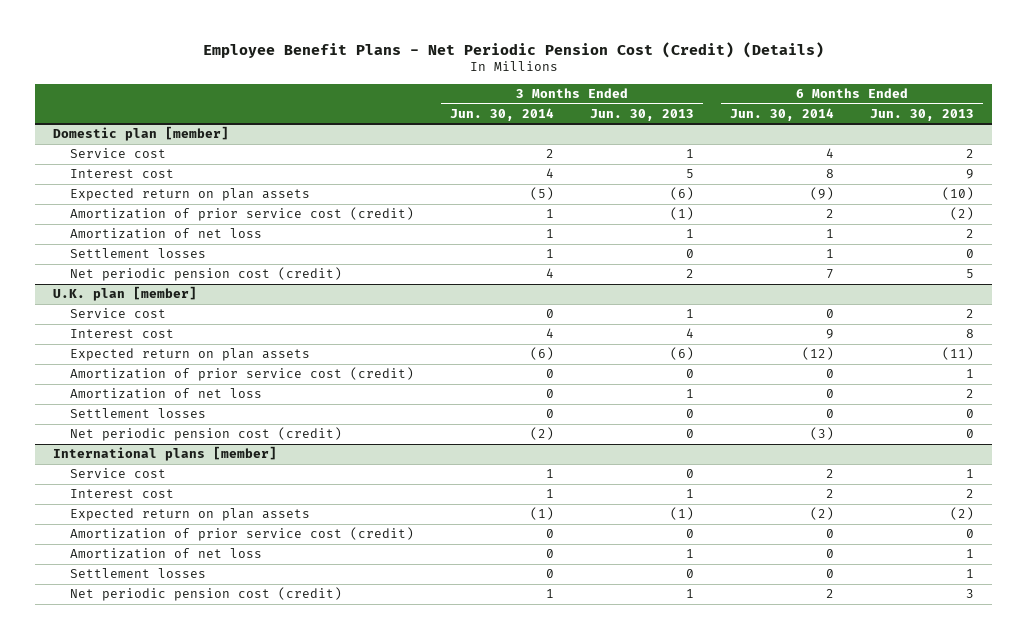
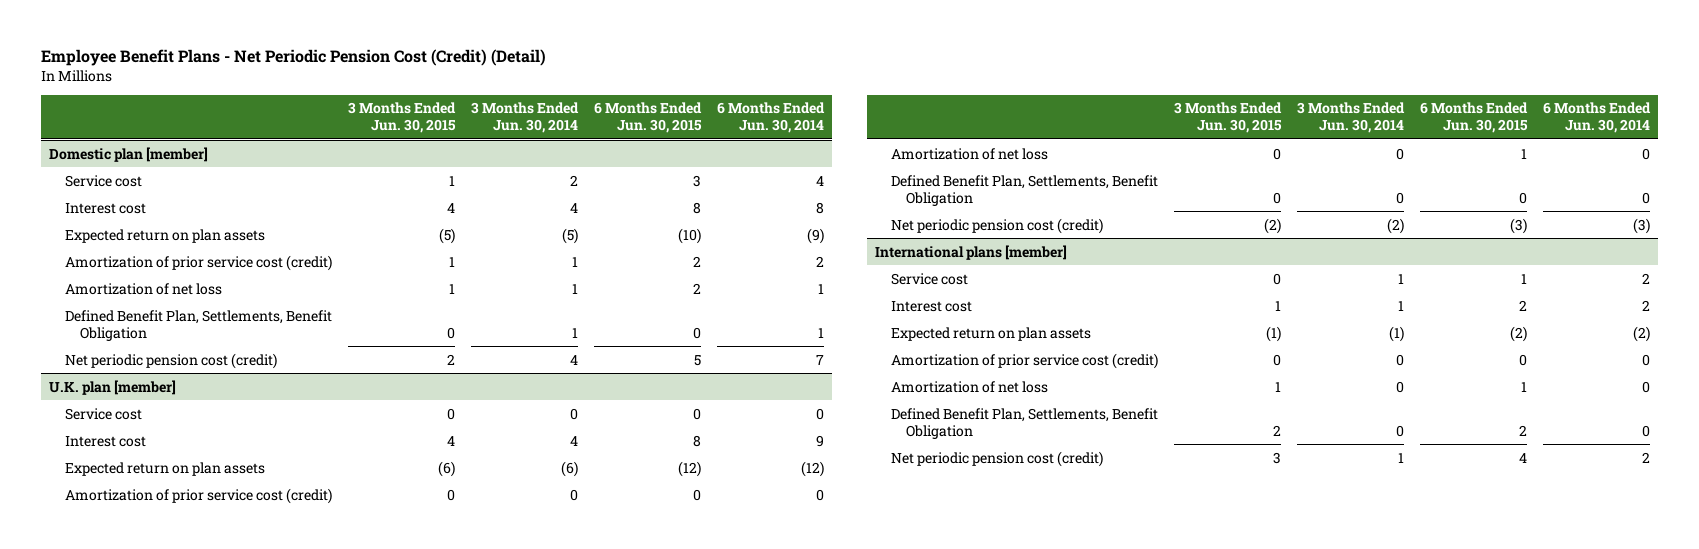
- Employee Benefit Plans - Net Periodic Pension Cost (Credit) (Details)
+ Employee Benefit Plans - Net Periodic Pension Cost (Credit) (Detail)
- | 3 Months Ended Jun. 30, 2014 | 3 Months Ended Jun. 30, 2013 | 6 Months Ended Jun. 30, 2014 | 6 Months Ended Jun. 30, 2013
+ | 3 Months Ended Jun. 30, 2015 | 3 Months Ended Jun. 30, 2014 | 6 Months Ended Jun. 30, 2015 | 6 Months Ended Jun. 30, 2014
@ Domestic plan [member]
- Settlement losses | 1 | 0 | 1 | 0
+ Defined Benefit Plan, Settlements, Benefit Obligation | 0 | 1 | 0 | 1
@ U.K. plan [member]
- Settlement losses | 0 | 0 | 0 | 0
+ Defined Benefit Plan, Settlements, Benefit Obligation | 0 | 0 | 0 | 0
@ International plans [member]
- Settlement losses | 0 | 0 | 0 | 1
+ Defined Benefit Plan, Settlements, Benefit Obligation | 2 | 0 | 2 | 0

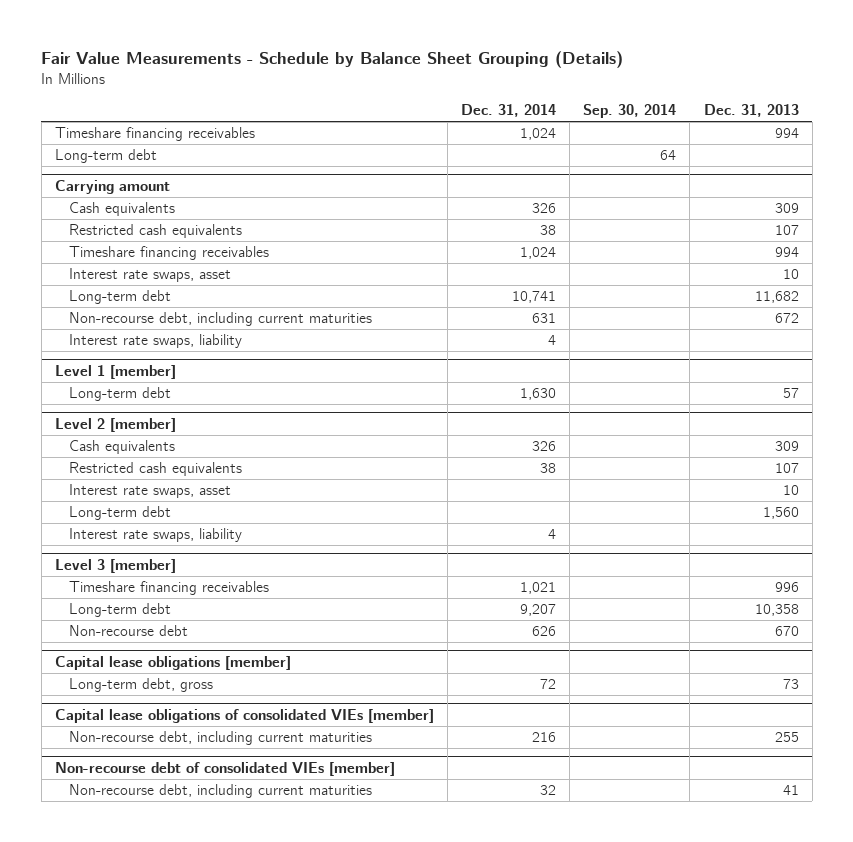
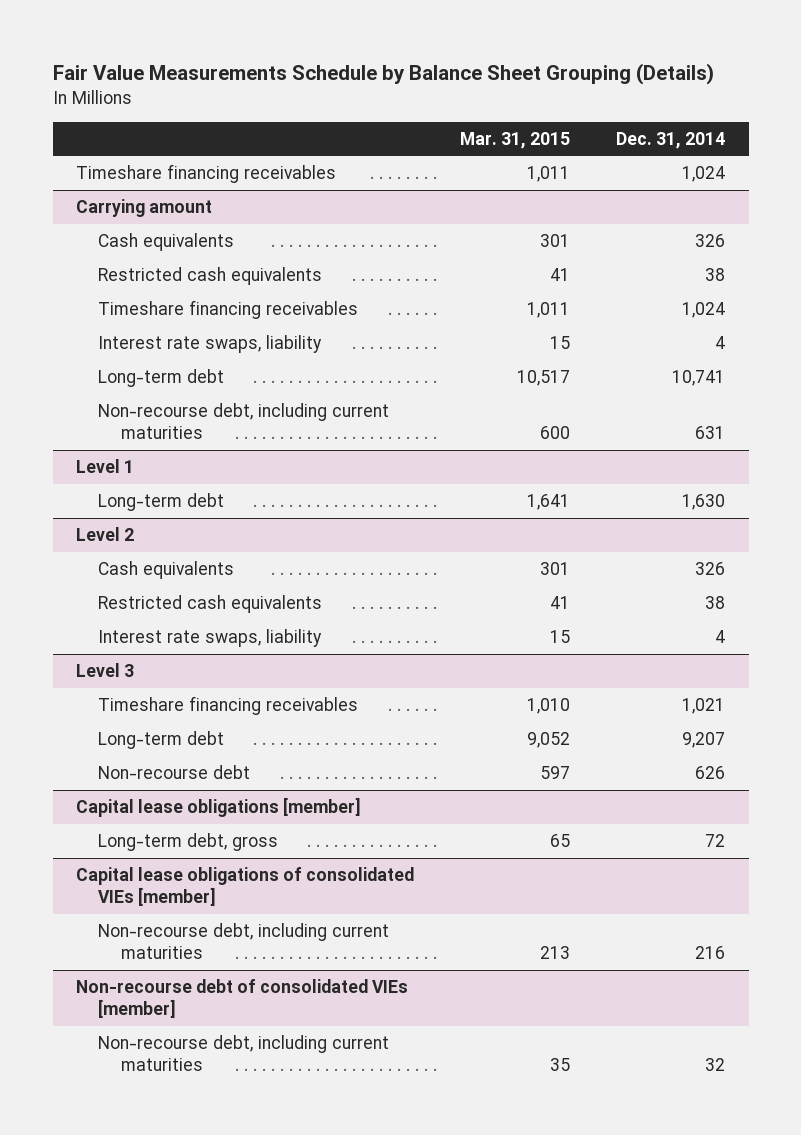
- Fair Value Measurements - Schedule by Balance Sheet Grouping (Details)
+ Fair Value Measurements Schedule by Balance Sheet Grouping (Details)
- | Dec. 31, 2014 | Sep. 30, 2014 | Dec. 31, 2013
+ | Mar. 31, 2015 | Dec. 31, 2014
- Long-term debt | | 64 |
@ Carrying amount
- Interest rate swaps, asset | | | 10
moved up: Interest rate swaps, liability | 15 | 4
- Level 1 [member]
+ Level 1
- Level 2 [member]
+ Level 2
- Interest rate swaps, asset | | | 10
- Long-term debt | | | 1,560
- Level 3 [member]
+ Level 3

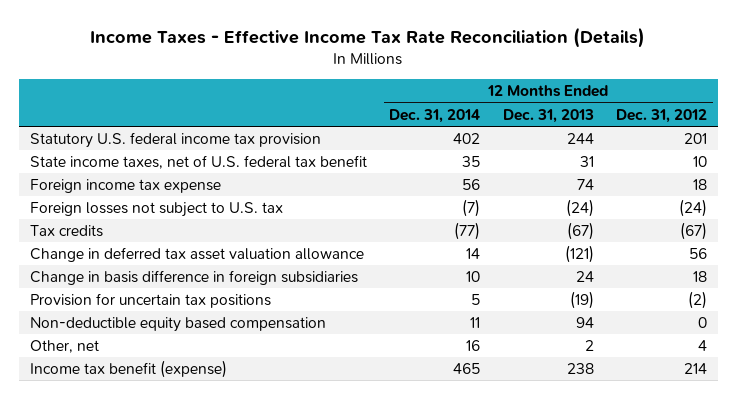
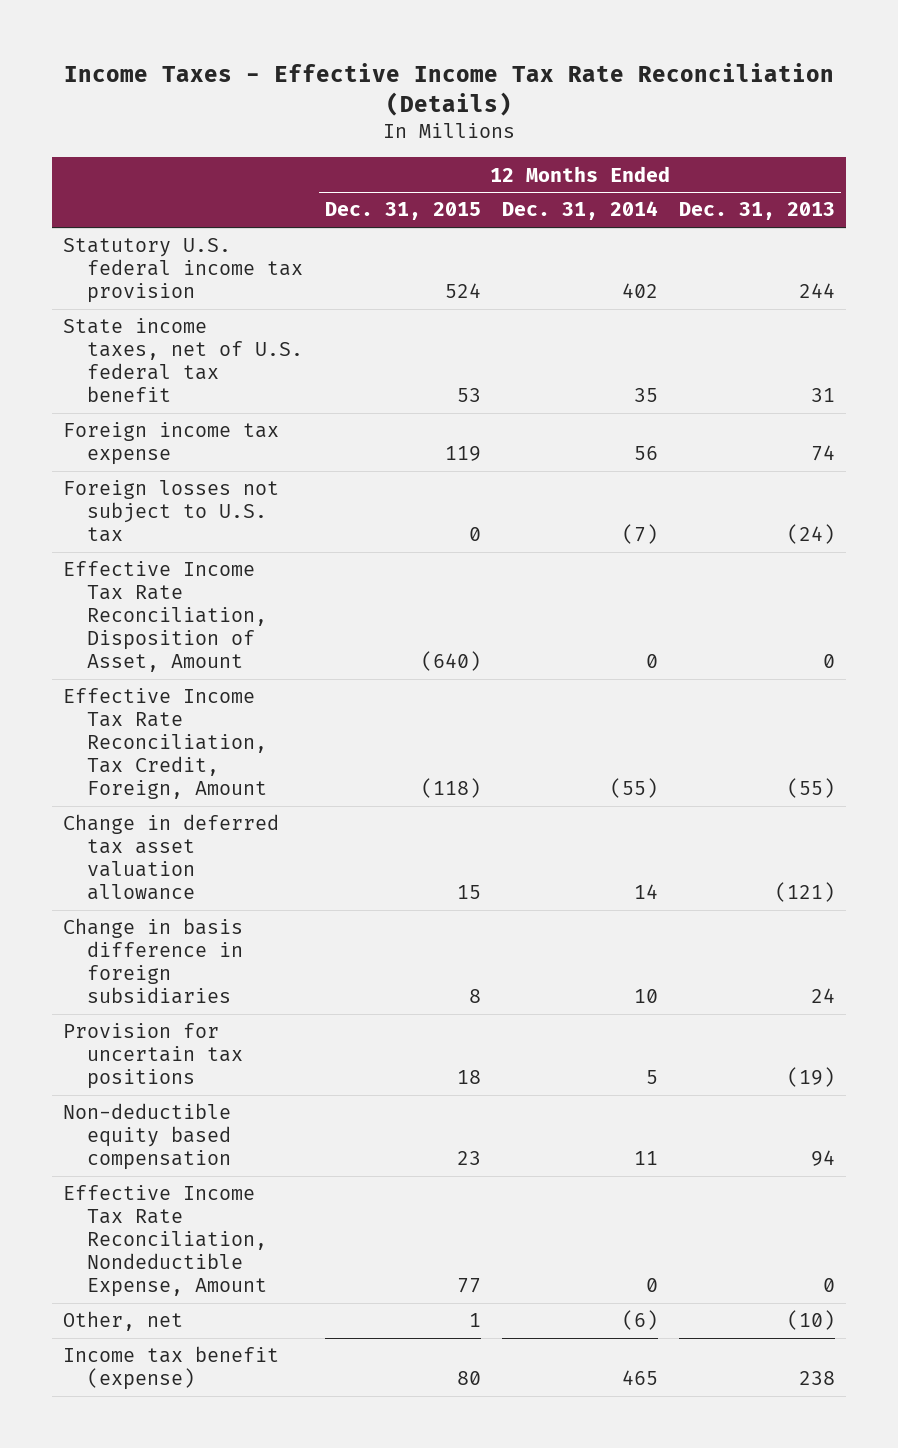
- | 12 Months Ended Dec. 31, 2014 | 12 Months Ended Dec. 31, 2013 | 12 Months Ended Dec. 31, 2012
+ | 12 Months Ended Dec. 31, 2015 | 12 Months Ended Dec. 31, 2014 | 12 Months Ended Dec. 31, 2013
- Tax credits | (77) | (67) | (67)
+ Effective Income Tax Rate Reconciliation, Disposition of Asset, Amount | (640) | 0 | 0
+ Effective Income Tax Rate Reconciliation, Tax Credit, Foreign, Amount | (118) | (55) | (55)
- Other, net | 16 | 2 | 4
+ Effective Income Tax Rate Reconciliation, Nondeductible Expense, Amount | 77 | 0 | 0
+ Other, net | 1 | (6) | (10)

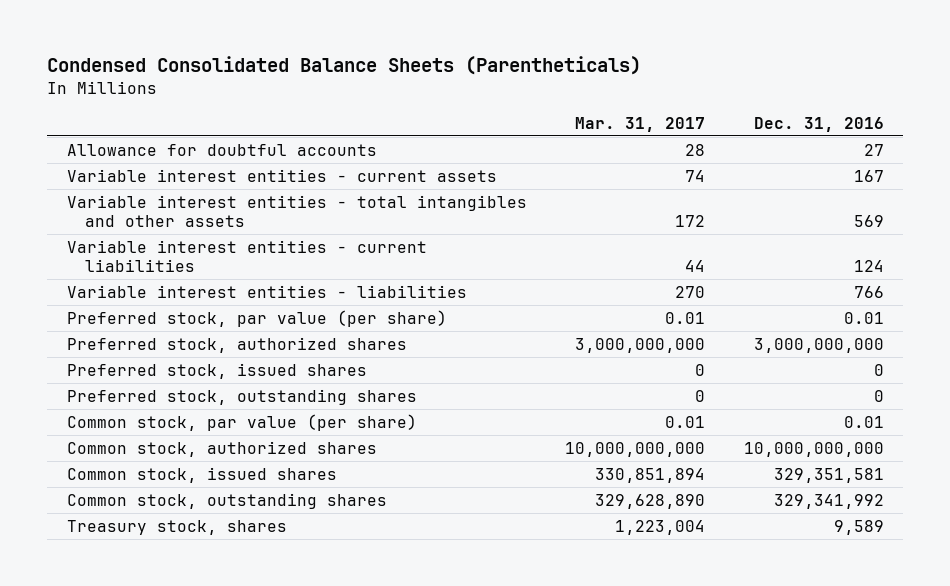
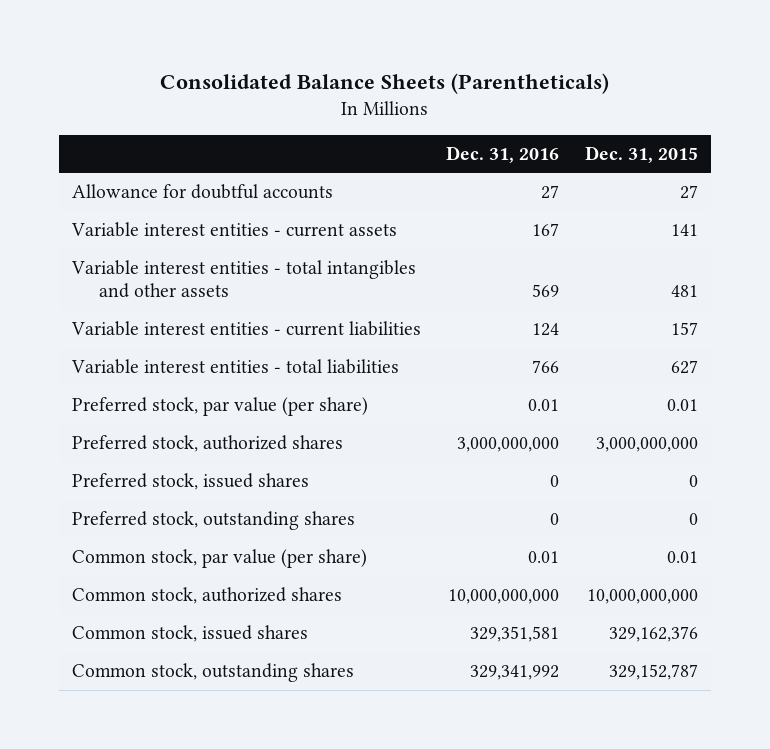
- Condensed Consolidated Balance Sheets (Parentheticals)
+ Consolidated Balance Sheets (Parentheticals)
- | Mar. 31, 2017 | Dec. 31, 2016
+ | Dec. 31, 2016 | Dec. 31, 2015
- Variable interest entities - liabilities | 270 | 766
+ Variable interest entities - total liabilities | 766 | 627
- Treasury stock, shares | 1,223,004 | 9,589

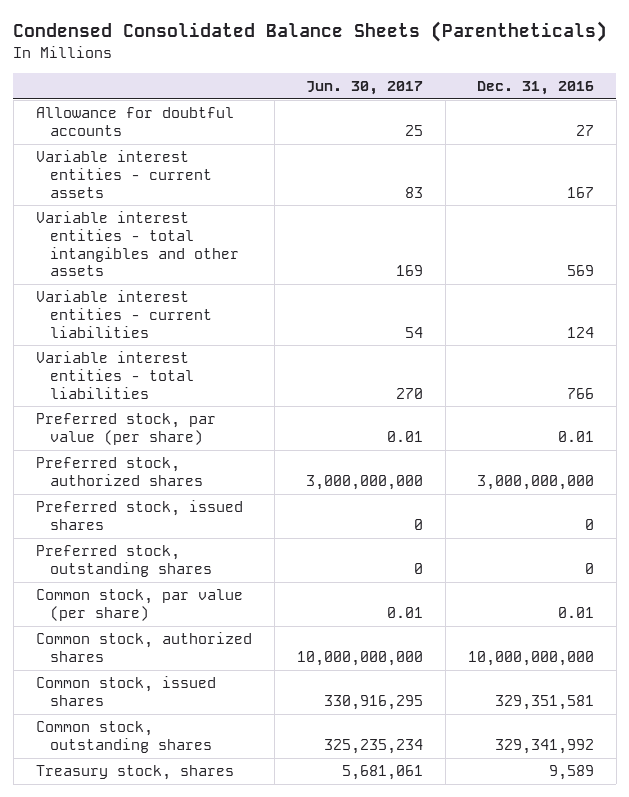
- Consolidated Balance Sheets (Parentheticals)
+ Condensed Consolidated Balance Sheets (Parentheticals)
- | Dec. 31, 2016 | Dec. 31, 2015
+ | Jun. 30, 2017 | Dec. 31, 2016
+ Treasury stock, shares | 5,681,061 | 9,589

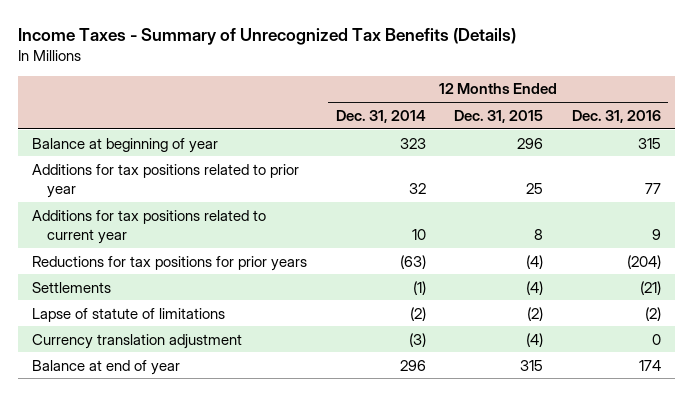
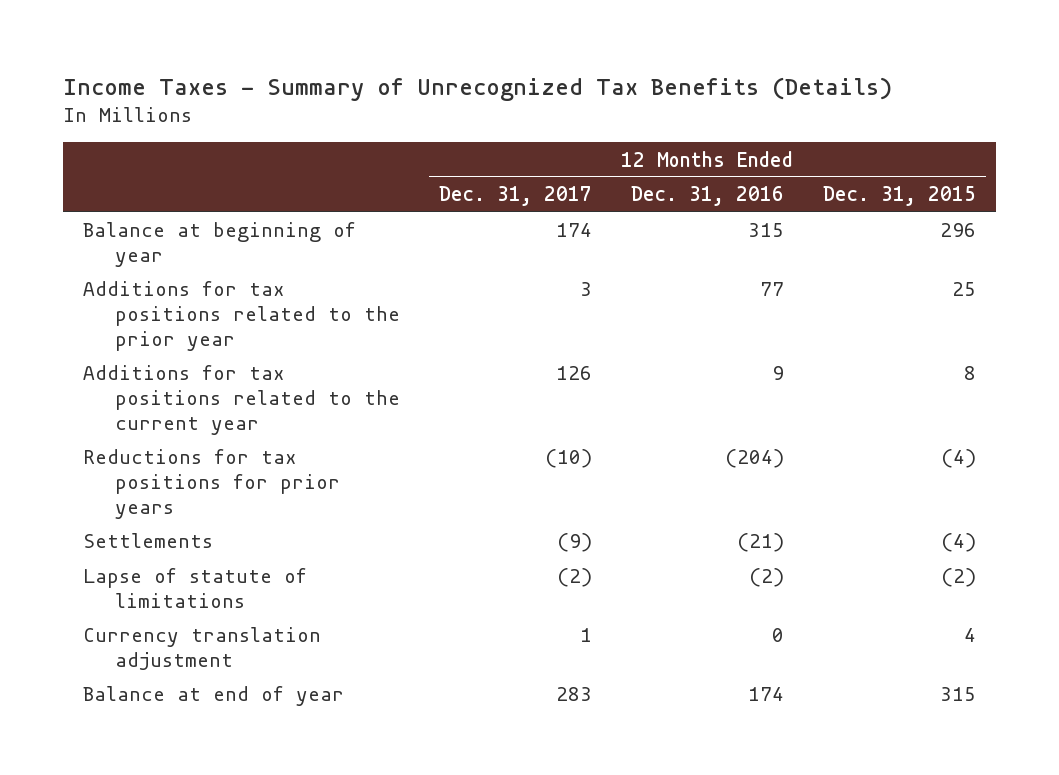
- | 12 Months Ended Dec. 31, 2014 | 12 Months Ended Dec. 31, 2015 | 12 Months Ended Dec. 31, 2016
+ | 12 Months Ended Dec. 31, 2017 | 12 Months Ended Dec. 31, 2016 | 12 Months Ended Dec. 31, 2015
- Additions for tax positions related to prior year | 32 | 25 | 77
- Additions for tax positions related to current year | 10 | 8 | 9
+ Additions for tax positions related to the prior year | 3 | 77 | 25
+ Additions for tax positions related to the current year | 126 | 9 | 8
- Currency translation adjustment | (3) | (4) | 0
+ Currency translation adjustment | 1 | 0 | 4

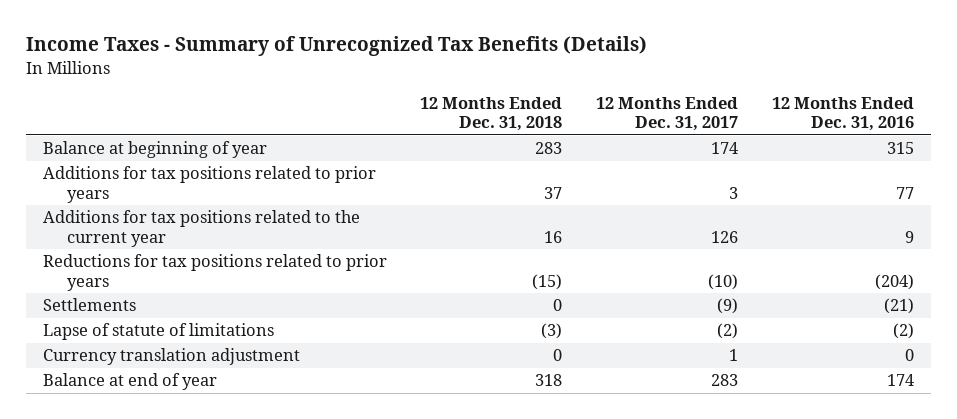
- | 12 Months Ended Dec. 31, 2017 | 12 Months Ended Dec. 31, 2016 | 12 Months Ended Dec. 31, 2015
+ | 12 Months Ended Dec. 31, 2018 | 12 Months Ended Dec. 31, 2017 | 12 Months Ended Dec. 31, 2016
- Additions for tax positions related to the prior year | 3 | 77 | 25
+ Additions for tax positions related to prior years | 37 | 3 | 77
- Reductions for tax positions for prior years | (10) | (204) | (4)
+ Reductions for tax positions related to prior years | (15) | (10) | (204)

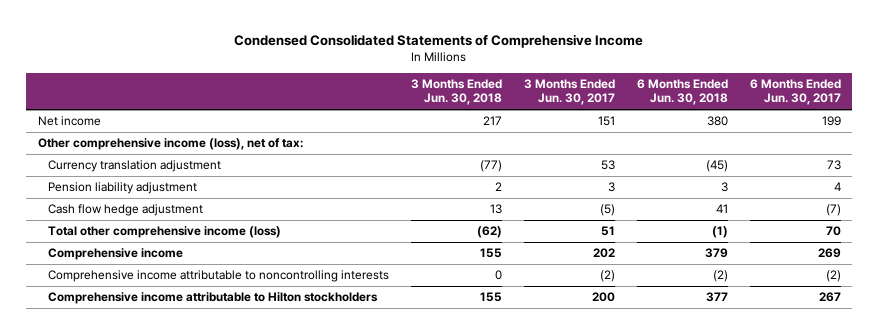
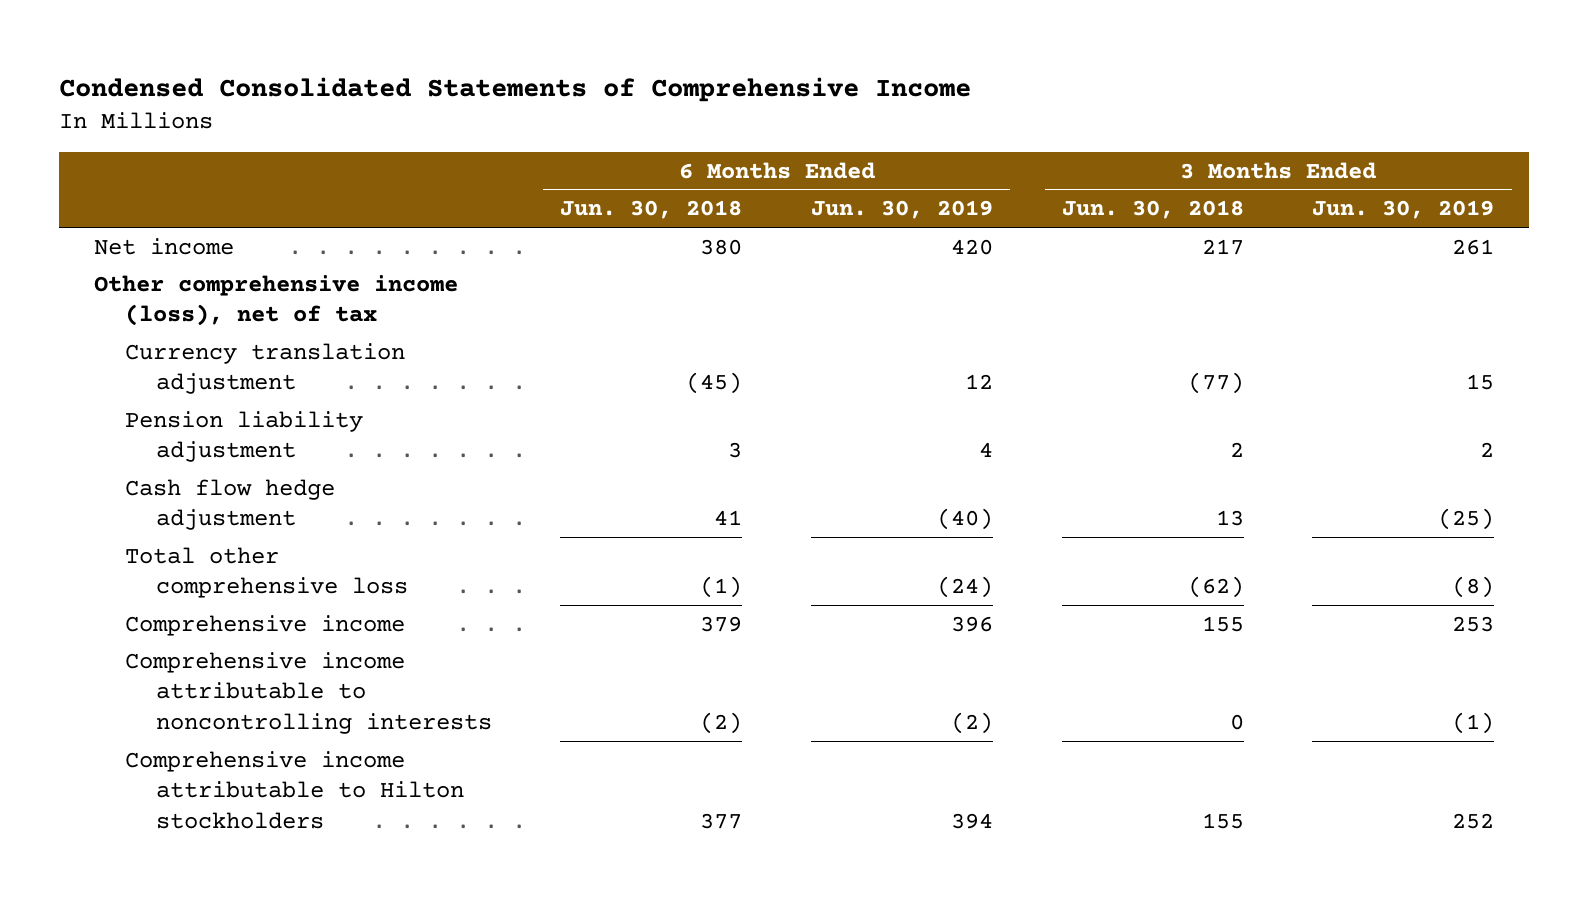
- | 3 Months Ended Jun. 30, 2018 | 3 Months Ended Jun. 30, 2017 | 6 Months Ended Jun. 30, 2018 | 6 Months Ended Jun. 30, 2017
+ | 6 Months Ended Jun. 30, 2018 | 6 Months Ended Jun. 30, 2019 | 3 Months Ended Jun. 30, 2018 | 3 Months Ended Jun. 30, 2019
- Other comprehensive income (loss), net of tax:
+ Other comprehensive income (loss), net of tax
- Total other comprehensive income (loss) | (62) | 51 | (1) | 70
+ Total other comprehensive loss | (1) | (24) | (62) | (8)

